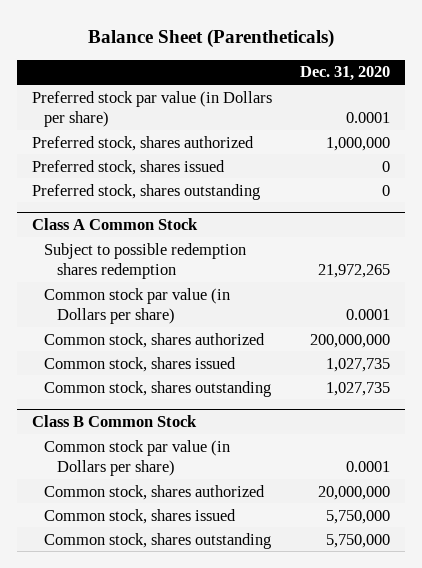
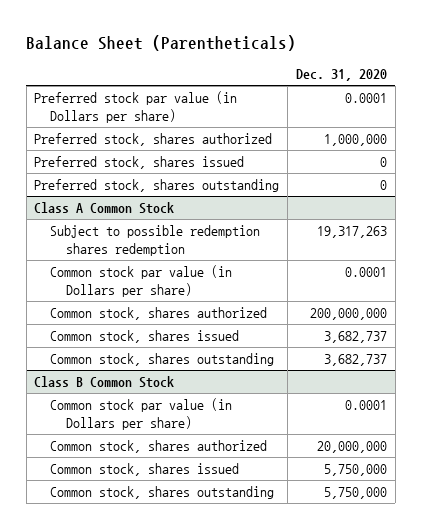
@ Class A Common Stock
- Subject to possible redemption shares redemption | 21,972,265
+ Subject to possible redemption shares redemption | 19,317,263
- Common stock, shares issued | 1,027,735
- Common stock, shares outstanding | 1,027,735
+ Common stock, shares issued | 3,682,737
+ Common stock, shares outstanding | 3,682,737

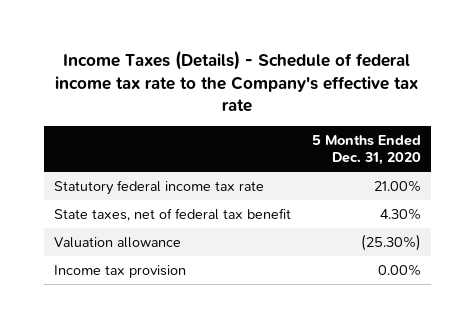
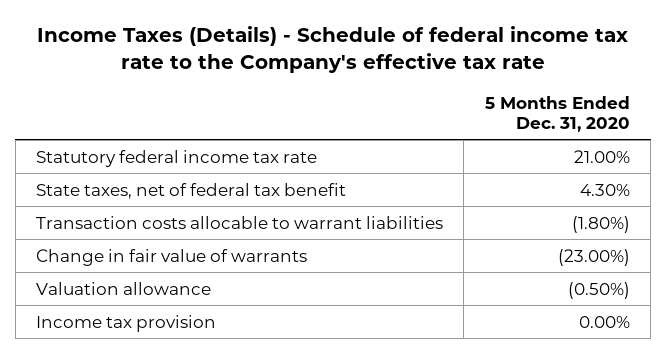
- Valuation allowance | (25.30%)
+ Transaction costs allocable to warrant liabilities | (1.80%)
+ Change in fair value of warrants | (23.00%)
+ Valuation allowance | (0.50%)

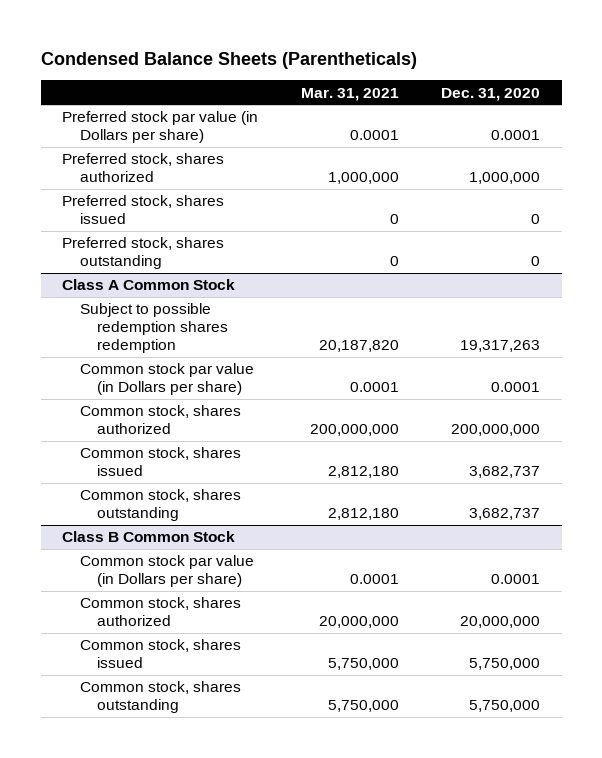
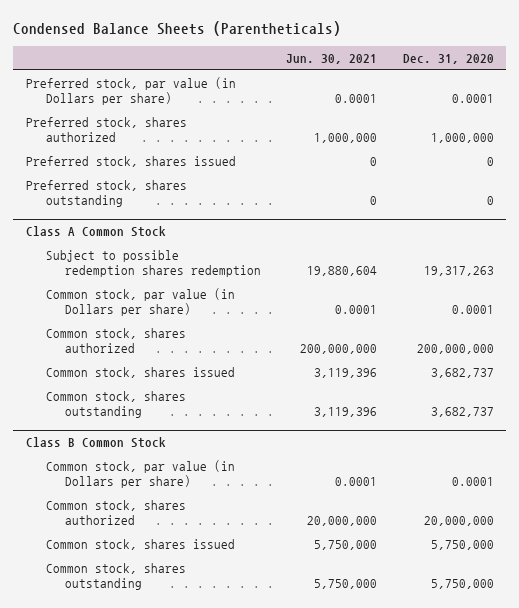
- | Mar. 31, 2021 | Dec. 31, 2020
+ | Jun. 30, 2021 | Dec. 31, 2020
- Preferred stock par value (in Dollars per share) | 0.0001 | 0.0001
+ Preferred stock, par value (in Dollars per share) | 0.0001 | 0.0001
@ Class A Common Stock
- Common stock par value (in Dollars per share) | 0.0001 | 0.0001
+ Common stock, par value (in Dollars per share) | 0.0001 | 0.0001
@ Class B Common Stock
- Common stock par value (in Dollars per share) | 0.0001 | 0.0001
+ Common stock, par value (in Dollars per share) | 0.0001 | 0.0001

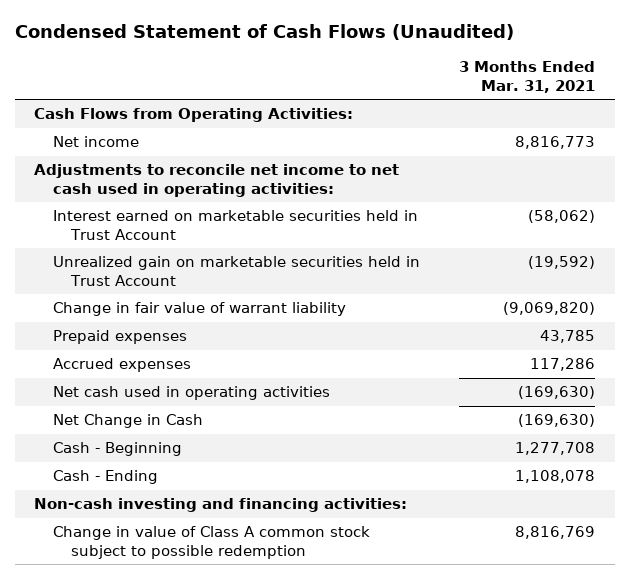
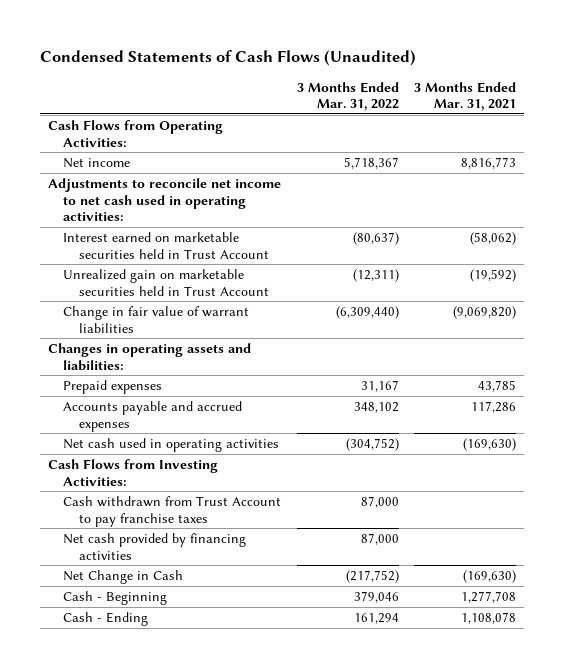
- Condensed Statement of Cash Flows (Unaudited)
+ Condensed Statements of Cash Flows (Unaudited)
- | 3 Months Ended Mar. 31, 2021
+ | 3 Months Ended Mar. 31, 2022 | 3 Months Ended Mar. 31, 2021
- Change in fair value of warrant liability | (9,069,820)
+ Change in fair value of warrant liabilities | (6,309,440) | (9,069,820)
+ Changes in operating assets and liabilities:
- Accrued expenses | 117,286
+ Accounts payable and accrued expenses | 348,102 | 117,286
+ Cash Flows from Investing Activities:
+ Cash withdrawn from Trust Account to pay franchise taxes | 87,000 |
+ Net cash provided by financing activities | 87,000 |
- Non-cash investing and financing activities:
- Change in value of Class A common stock subject to possible redemption | 8,816,769

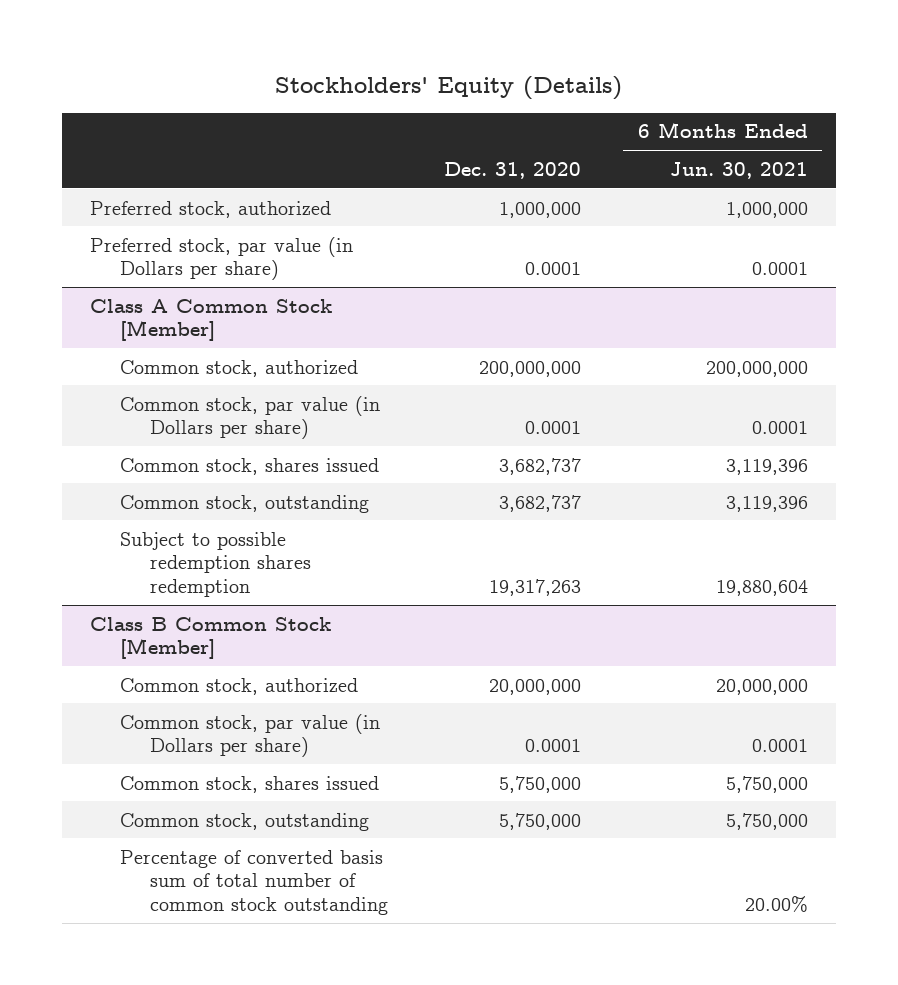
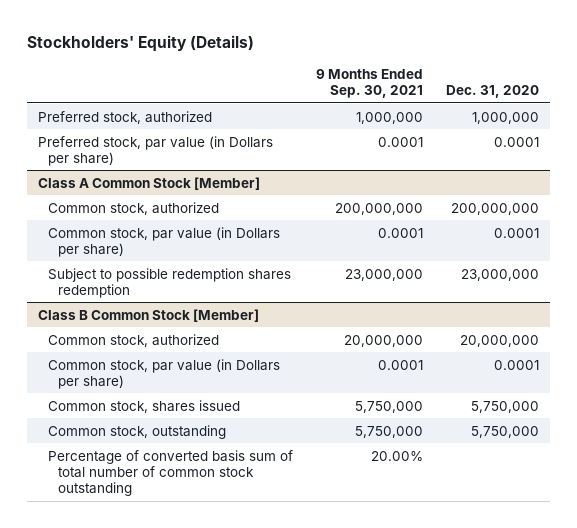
- | Dec. 31, 2020 | 6 Months Ended Jun. 30, 2021
+ | 9 Months Ended Sep. 30, 2021 | Dec. 31, 2020
@ Class A Common Stock [Member]
- Common stock, shares issued | 3,682,737 | 3,119,396
- Common stock, outstanding | 3,682,737 | 3,119,396
- Subject to possible redemption shares redemption | 19,317,263 | 19,880,604
+ Subject to possible redemption shares redemption | 23,000,000 | 23,000,000

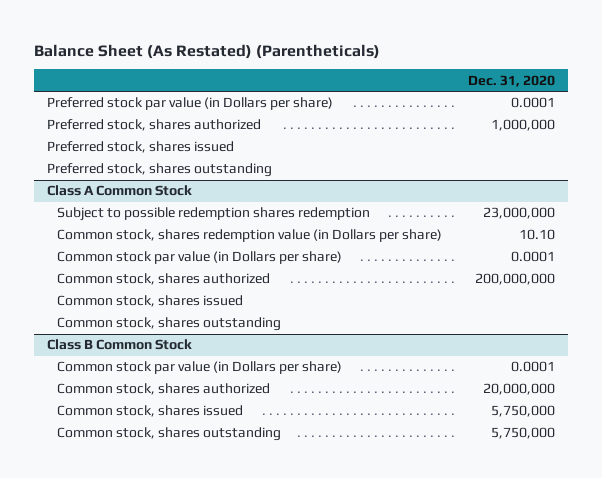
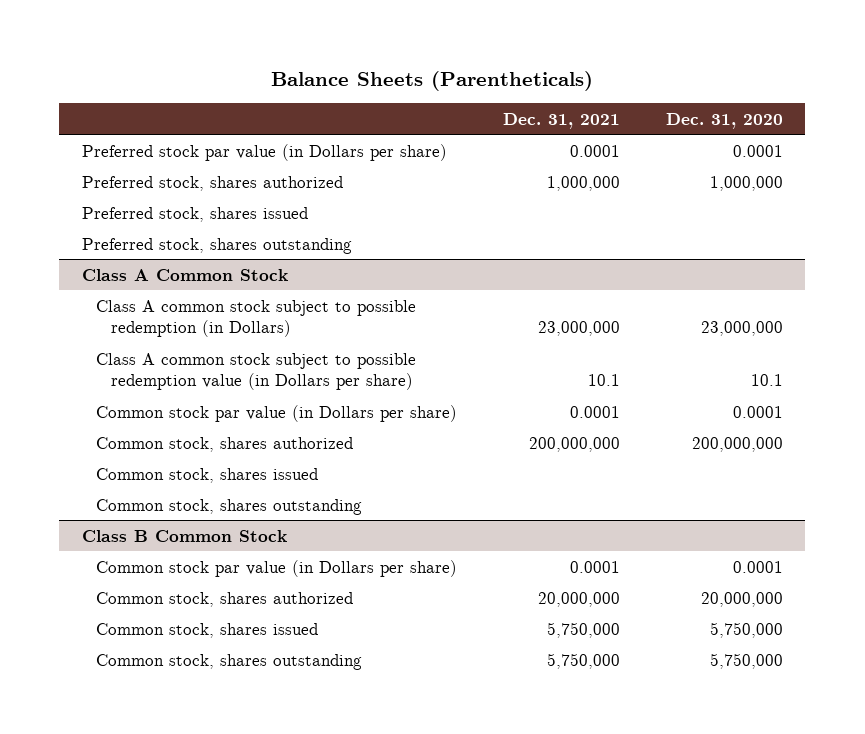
- Balance Sheet (As Restated) (Parentheticals)
+ Balance Sheets (Parentheticals)
- | Dec. 31, 2020
+ | Dec. 31, 2021 | Dec. 31, 2020
@ Class A Common Stock
- Subject to possible redemption shares redemption | 23,000,000
- Common stock, shares redemption value (in Dollars per share) | 10.10
+ Class A common stock subject to possible redemption (in Dollars) | 23,000,000 | 23,000,000
+ Class A common stock subject to possible redemption value (in Dollars per share) | 10.1 | 10.1

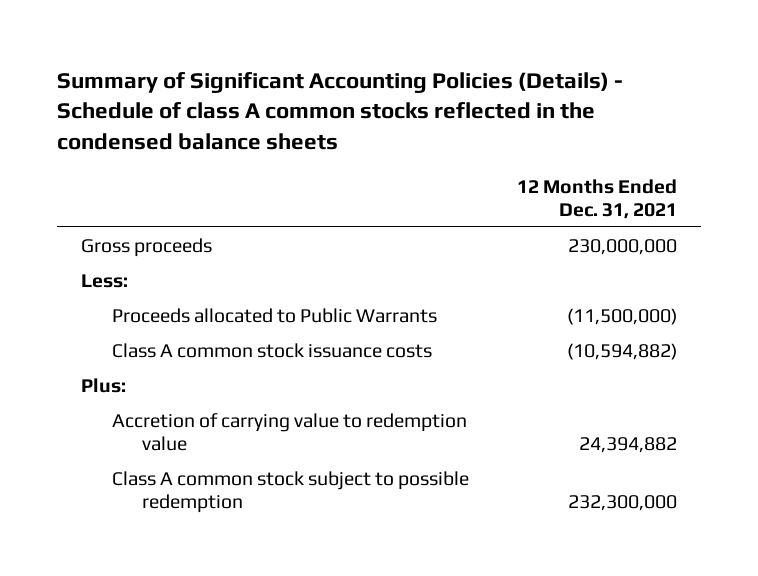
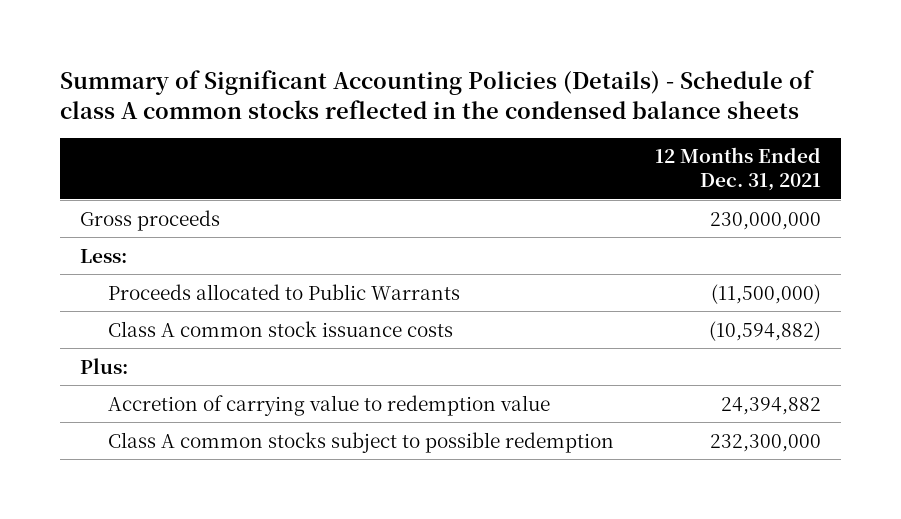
- Class A common stock subject to possible redemption | 232,300,000
+ Class A common stocks subject to possible redemption | 232,300,000

